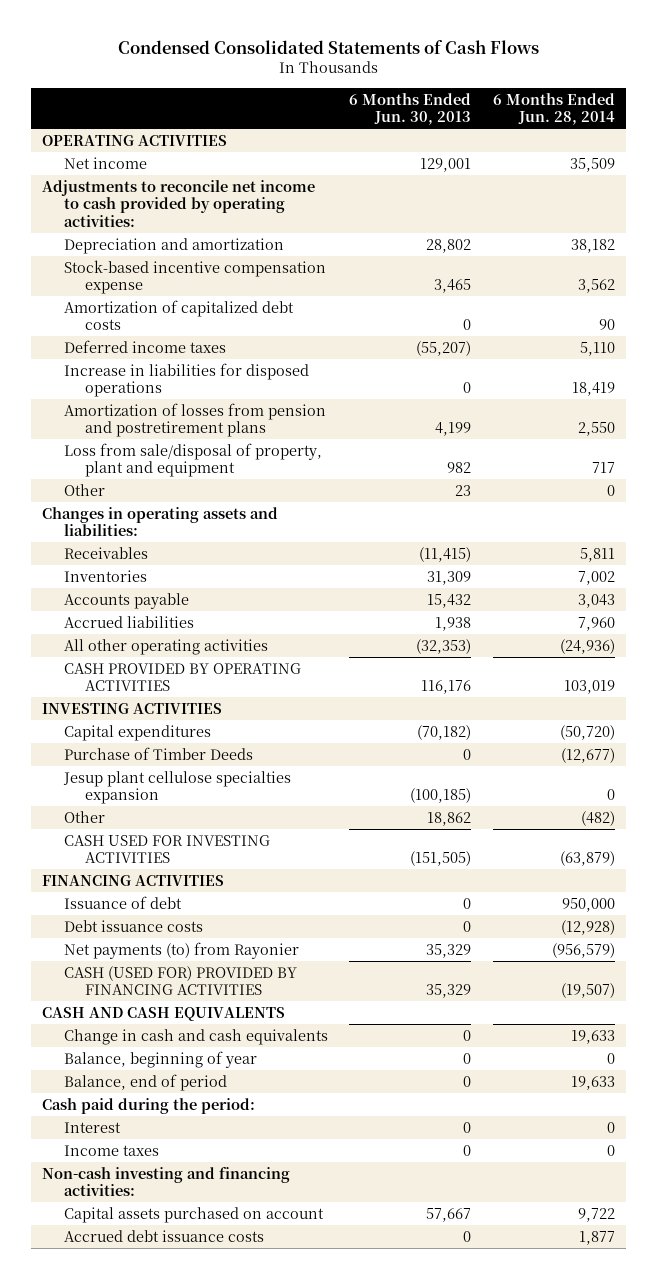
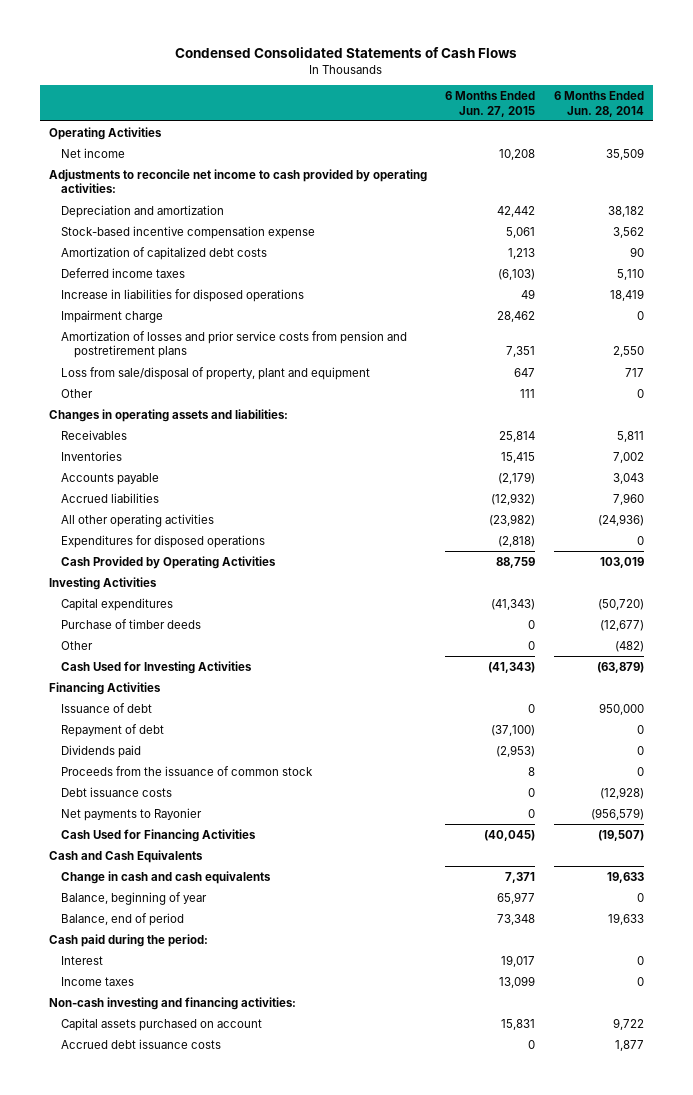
- | 6 Months Ended Jun. 30, 2013 | 6 Months Ended Jun. 28, 2014
+ | 6 Months Ended Jun. 27, 2015 | 6 Months Ended Jun. 28, 2014
- OPERATING ACTIVITIES
+ Operating Activities
- Amortization of losses from pension and postretirement plans | 4,199 | 2,550
+ Impairment charge | 28,462 | 0
+ Amortization of losses and prior service costs from pension and postretirement plans | 7,351 | 2,550
- CASH PROVIDED BY OPERATING ACTIVITIES | 116,176 | 103,019
- INVESTING ACTIVITIES
+ Expenditures for disposed operations | (2,818) | 0
+ Cash Provided by Operating Activities | 88,759 | 103,019
+ Investing Activities
- Purchase of Timber Deeds | 0 | (12,677)
- Jesup plant cellulose specialties expansion | (100,185) | 0
+ Purchase of timber deeds | 0 | (12,677)
- CASH USED FOR INVESTING ACTIVITIES | (151,505) | (63,879)
- FINANCING ACTIVITIES
+ Cash Used for Investing Activities | (41,343) | (63,879)
+ Financing Activities
+ Repayment of debt | (37,100) | 0
+ Dividends paid | (2,953) | 0
+ Proceeds from the issuance of common stock | 8 | 0
- Net payments (to) from Rayonier | 35,329 | (956,579)
- CASH (USED FOR) PROVIDED BY FINANCING ACTIVITIES | 35,329 | (19,507)
- CASH AND CASH EQUIVALENTS
+ Net payments to Rayonier | 0 | (956,579)
+ Cash Used for Financing Activities | (40,045) | (19,507)
+ Cash and Cash Equivalents

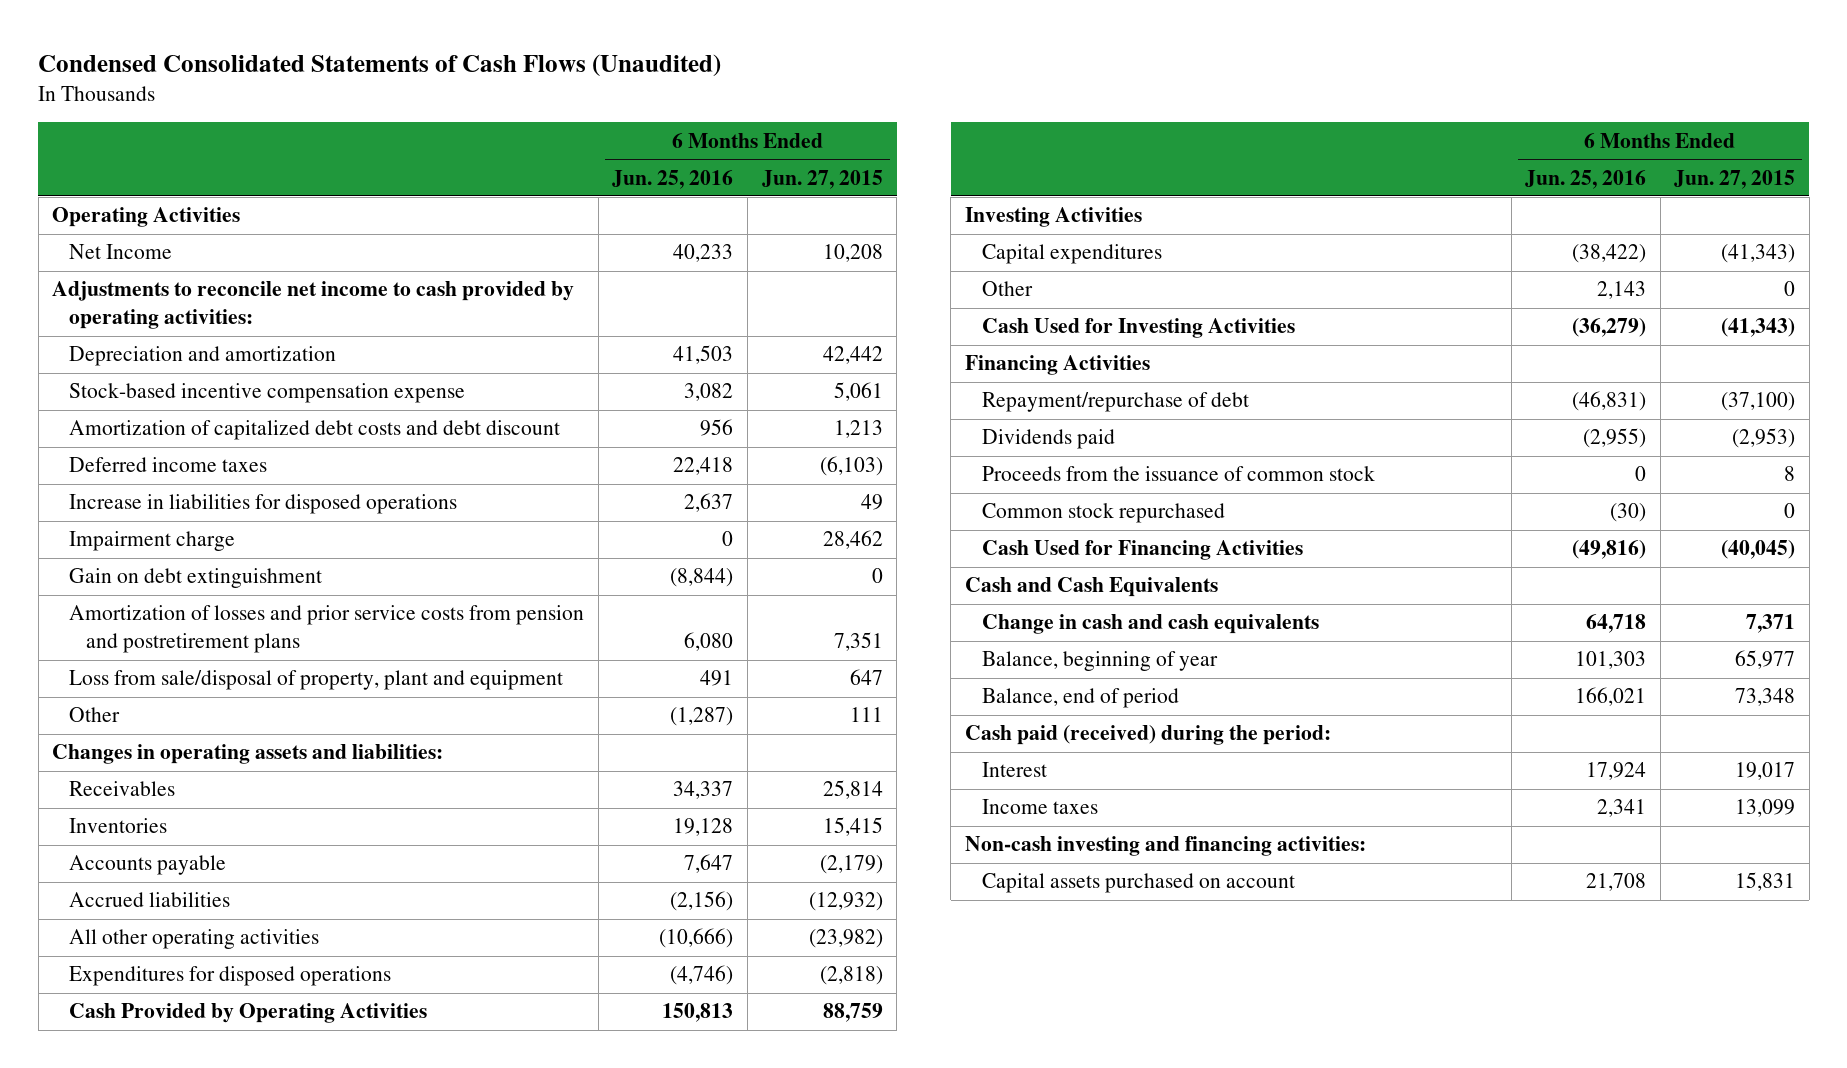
- Condensed Consolidated Statements of Cash Flows
+ Condensed Consolidated Statements of Cash Flows (Unaudited)
- | 6 Months Ended Jun. 27, 2015 | 6 Months Ended Jun. 28, 2014
+ | 6 Months Ended Jun. 25, 2016 | 6 Months Ended Jun. 27, 2015
- Net income | 10,208 | 35,509
+ Net Income | 40,233 | 10,208
- Amortization of capitalized debt costs | 1,213 | 90
+ Amortization of capitalized debt costs and debt discount | 956 | 1,213
+ Gain on debt extinguishment | (8,844) | 0
- Purchase of timber deeds | 0 | (12,677)
- Issuance of debt | 0 | 950,000
- Repayment of debt | (37,100) | 0
+ Repayment/repurchase of debt | (46,831) | (37,100)
- Debt issuance costs | 0 | (12,928)
- Net payments to Rayonier | 0 | (956,579)
+ Common stock repurchased | (30) | 0
- Cash paid during the period:
+ Cash paid (received) during the period:
- Accrued debt issuance costs | 0 | 1,877

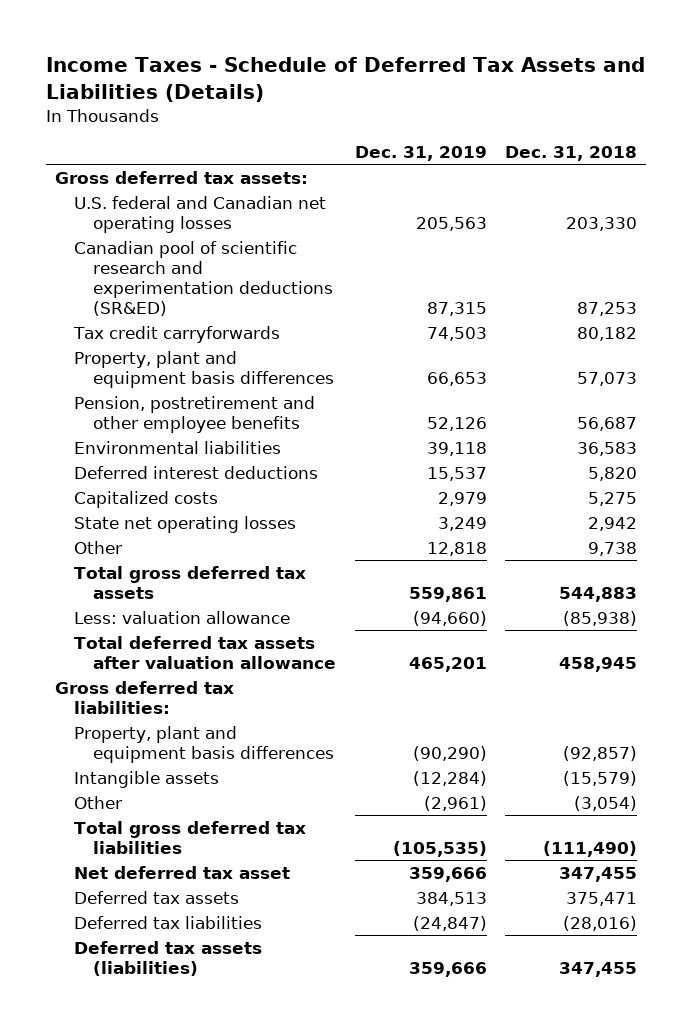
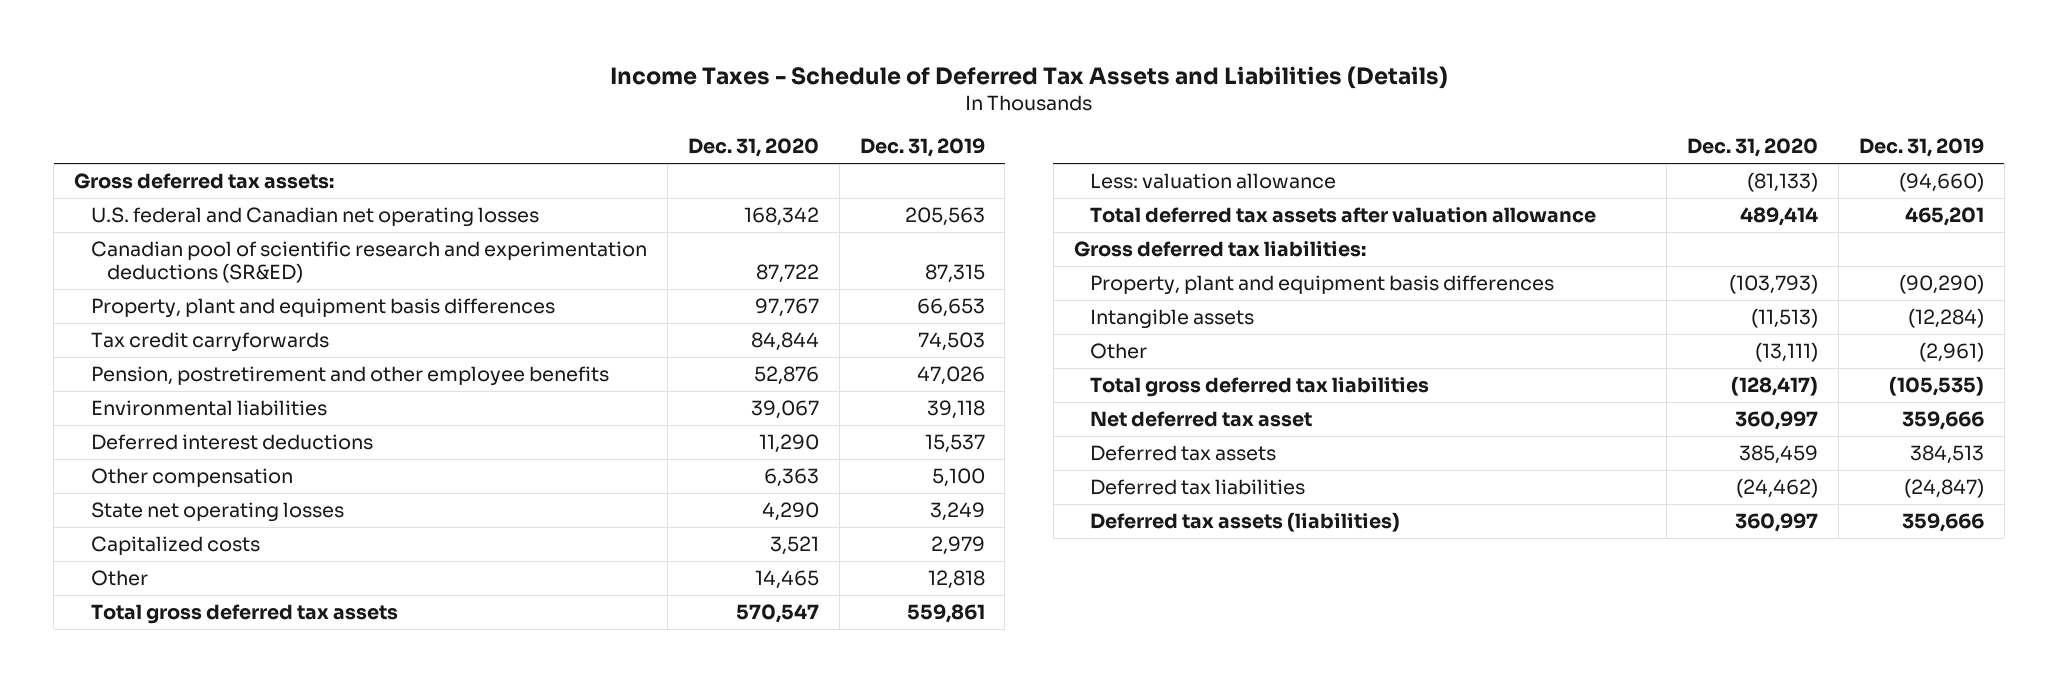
- | Dec. 31, 2019 | Dec. 31, 2018
+ | Dec. 31, 2020 | Dec. 31, 2019
- Pension, postretirement and other employee benefits | 52,126 | 56,687
moved down: Tax credit carryforwards | 84,844 | 74,503
+ Pension, postretirement and other employee benefits | 52,876 | 47,026
+ Other compensation | 6,363 | 5,100
moved down: Capitalized costs | 3,521 | 2,979

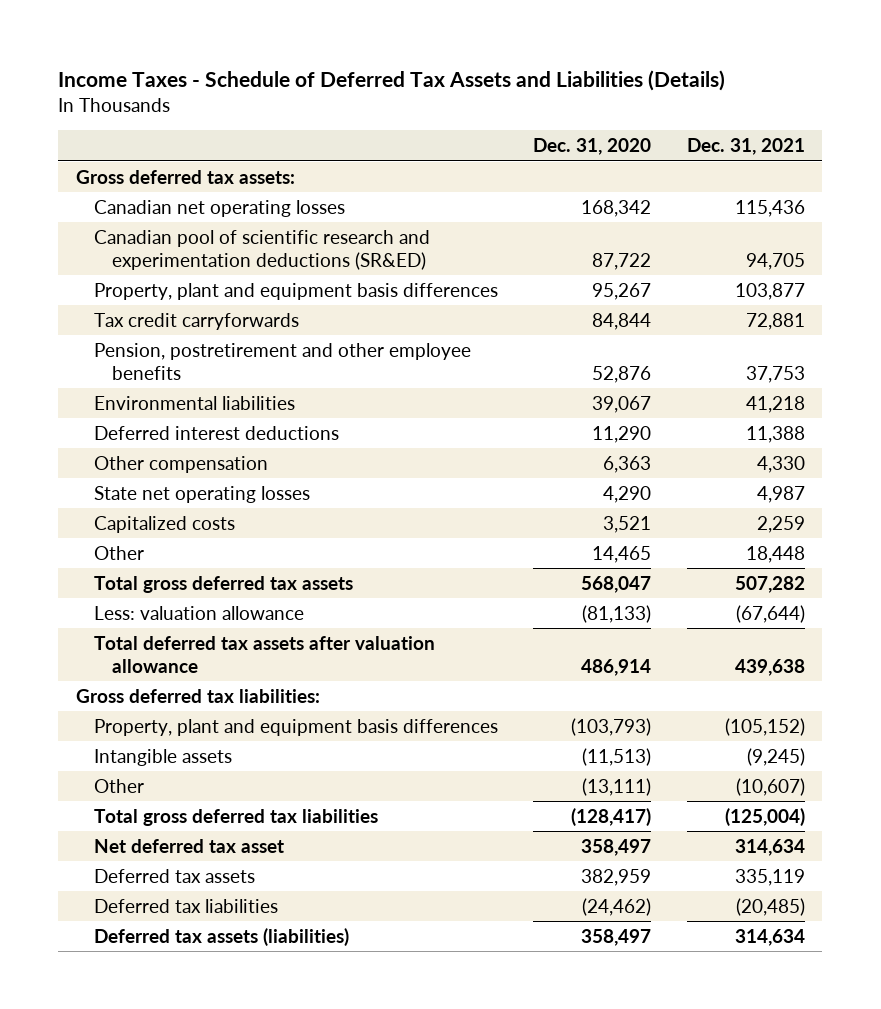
- | Dec. 31, 2020 | Dec. 31, 2019
+ | Dec. 31, 2020 | Dec. 31, 2021
- U.S. federal and Canadian net operating losses | 168,342 | 205,563
+ Canadian net operating losses | 168,342 | 115,436
- Property, plant and equipment basis differences | 97,767 | 66,653
+ Property, plant and equipment basis differences | 95,267 | 103,877
- Total gross deferred tax assets | 570,547 | 559,861
+ Total gross deferred tax assets | 568,047 | 507,282
- Total deferred tax assets after valuation allowance | 489,414 | 465,201
+ Total deferred tax assets after valuation allowance | 486,914 | 439,638
- Net deferred tax asset | 360,997 | 359,666
- Deferred tax assets | 385,459 | 384,513
+ Net deferred tax asset | 358,497 | 314,634
+ Deferred tax assets | 382,959 | 335,119
- Deferred tax assets (liabilities) | 360,997 | 359,666
+ Deferred tax assets (liabilities) | 358,497 | 314,634

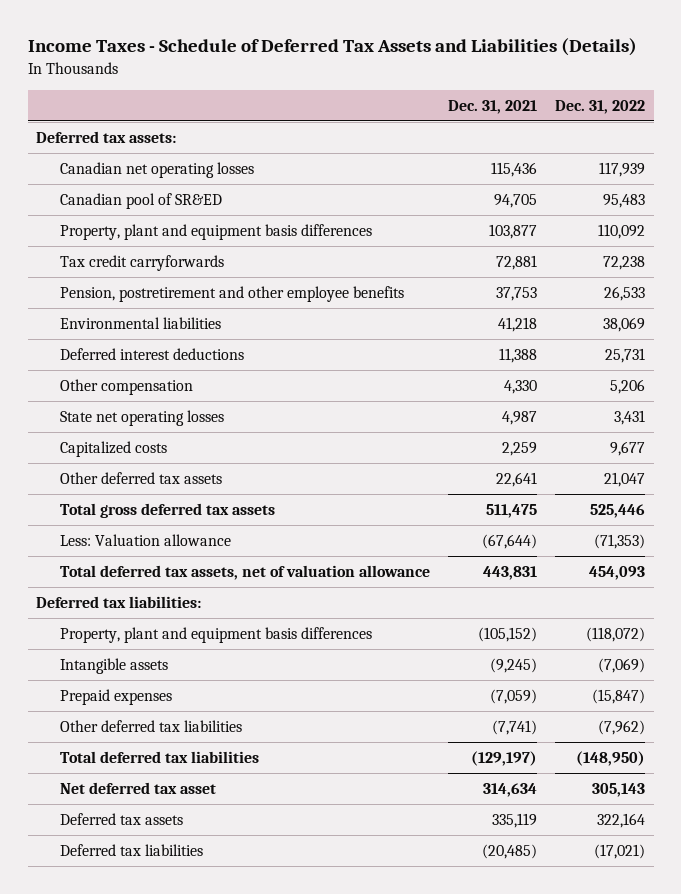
- | Dec. 31, 2020 | Dec. 31, 2021
+ | Dec. 31, 2021 | Dec. 31, 2022
- Gross deferred tax assets:
+ Deferred tax assets:
- Canadian pool of scientific research and experimentation deductions (SR&ED) | 87,722 | 94,705
+ Canadian pool of SR&ED | 94,705 | 95,483
- Other | 14,465 | 18,448
- Total gross deferred tax assets | 568,047 | 507,282
- Less: valuation allowance | (81,133) | (67,644)
- Total deferred tax assets after valuation allowance | 486,914 | 439,638
- Gross deferred tax liabilities:
+ Other deferred tax assets | 22,641 | 21,047
+ Total gross deferred tax assets | 511,475 | 525,446
+ Less: Valuation allowance | (67,644) | (71,353)
+ Total deferred tax assets, net of valuation allowance | 443,831 | 454,093
+ Deferred tax liabilities:
- Other | (13,111) | (10,607)
- Total gross deferred tax liabilities | (128,417) | (125,004)
+ Prepaid expenses | (7,059) | (15,847)
+ Other deferred tax liabilities | (7,741) | (7,962)
+ Total deferred tax liabilities | (129,197) | (148,950)
- Deferred tax assets (liabilities) | 358,497 | 314,634

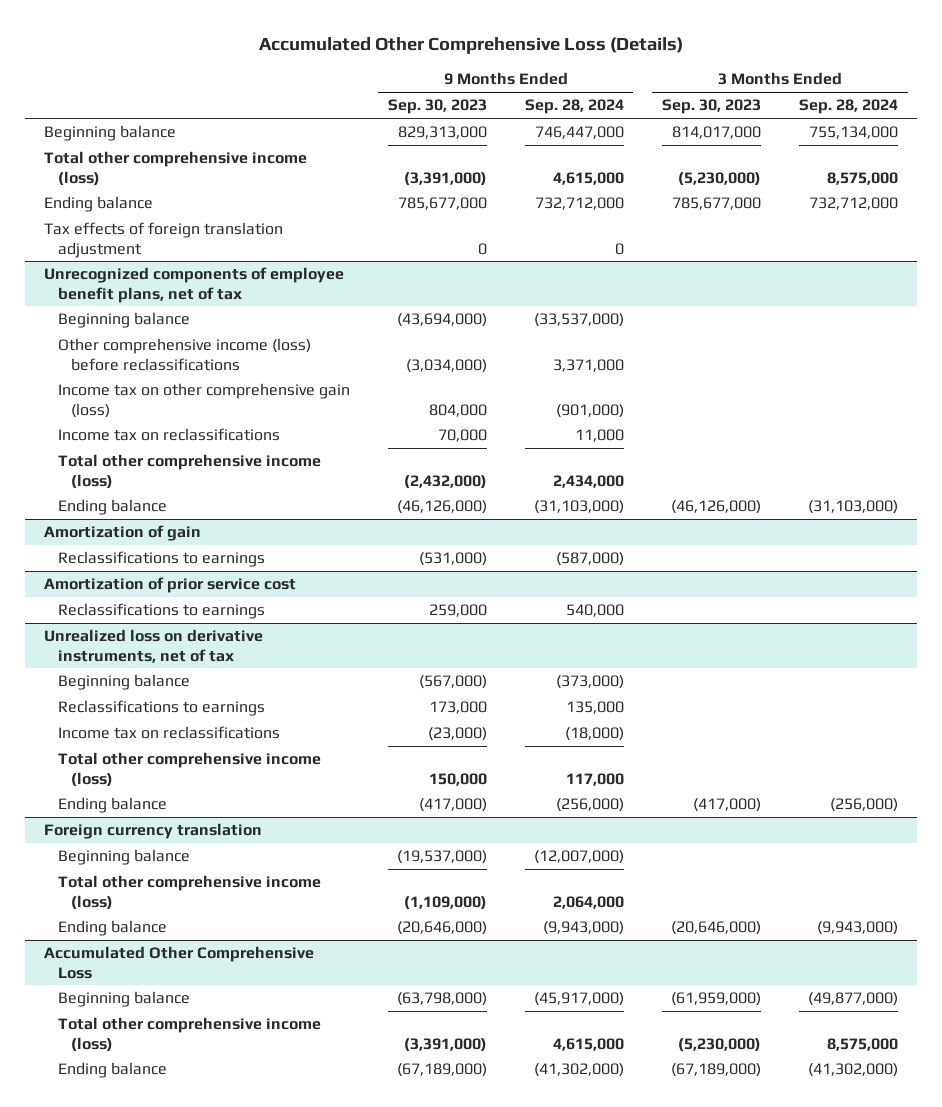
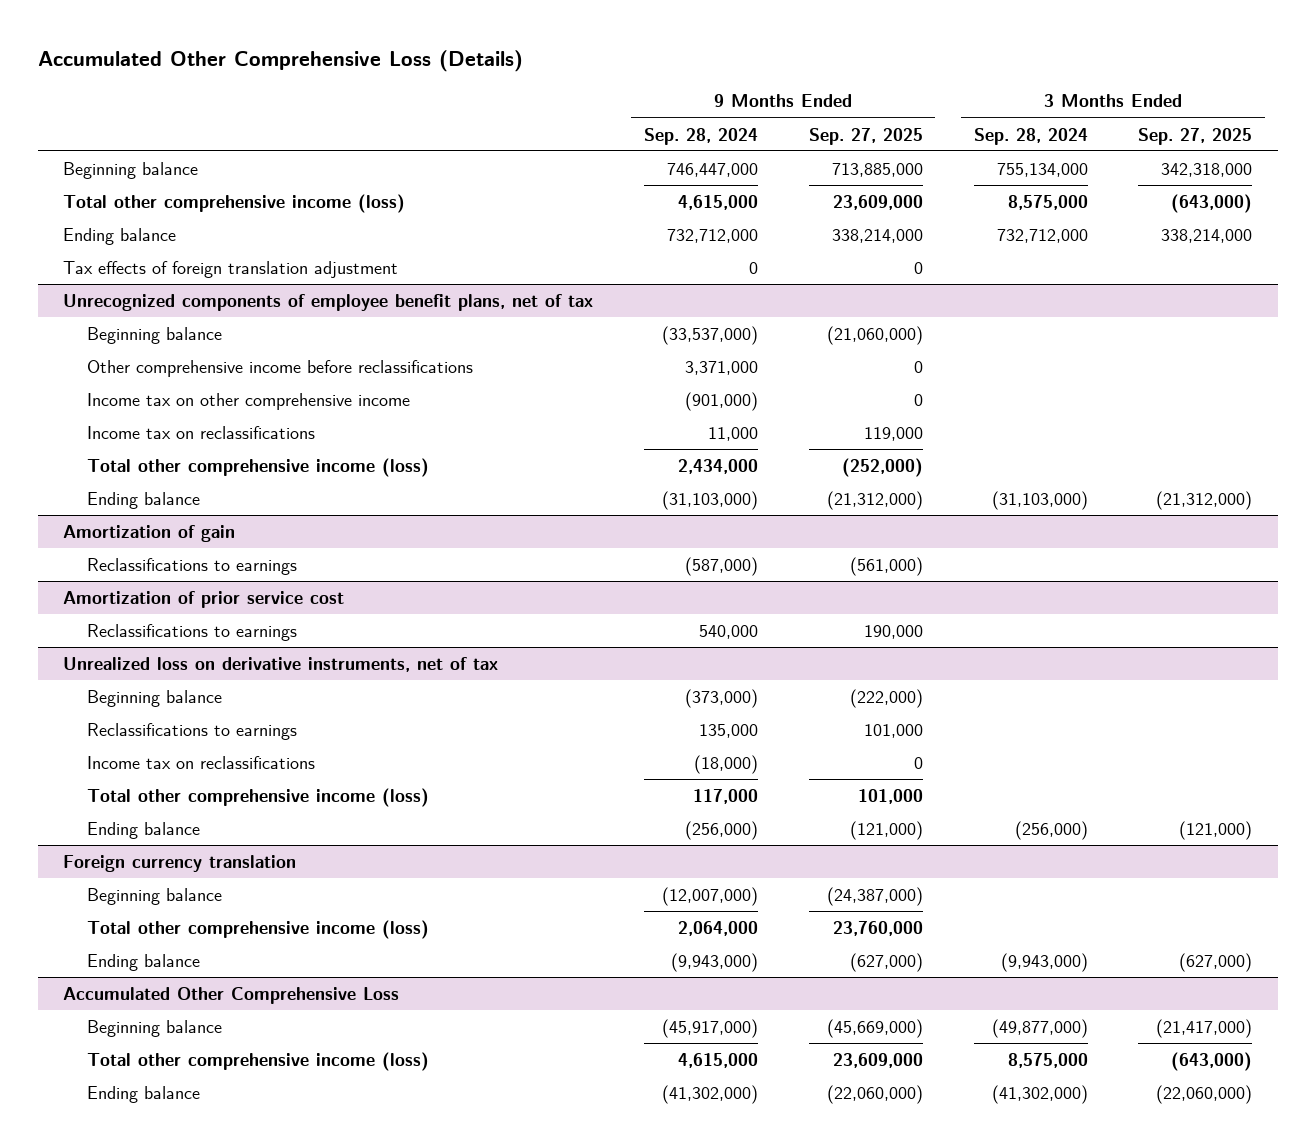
- | 9 Months Ended Sep. 30, 2023 | 9 Months Ended Sep. 28, 2024 | 3 Months Ended Sep. 30, 2023 | 3 Months Ended Sep. 28, 2024
+ | 9 Months Ended Sep. 28, 2024 | 9 Months Ended Sep. 27, 2025 | 3 Months Ended Sep. 28, 2024 | 3 Months Ended Sep. 27, 2025
@ Unrecognized components of employee benefit plans, net of tax
- Other comprehensive income (loss) before reclassifications | (3,034,000) | 3,371,000 | |
- Income tax on other comprehensive gain (loss) | 804,000 | (901,000) | |
+ Other comprehensive income before reclassifications | 3,371,000 | 0 | |
+ Income tax on other comprehensive income | (901,000) | 0 | |

